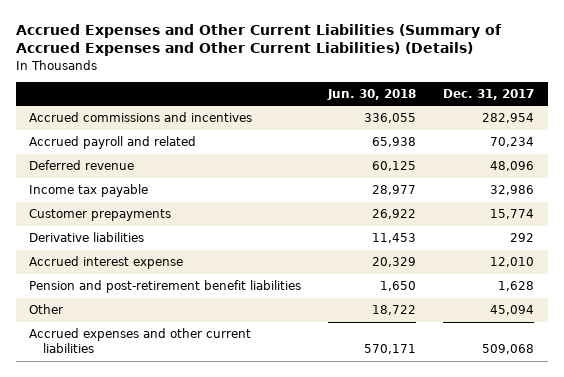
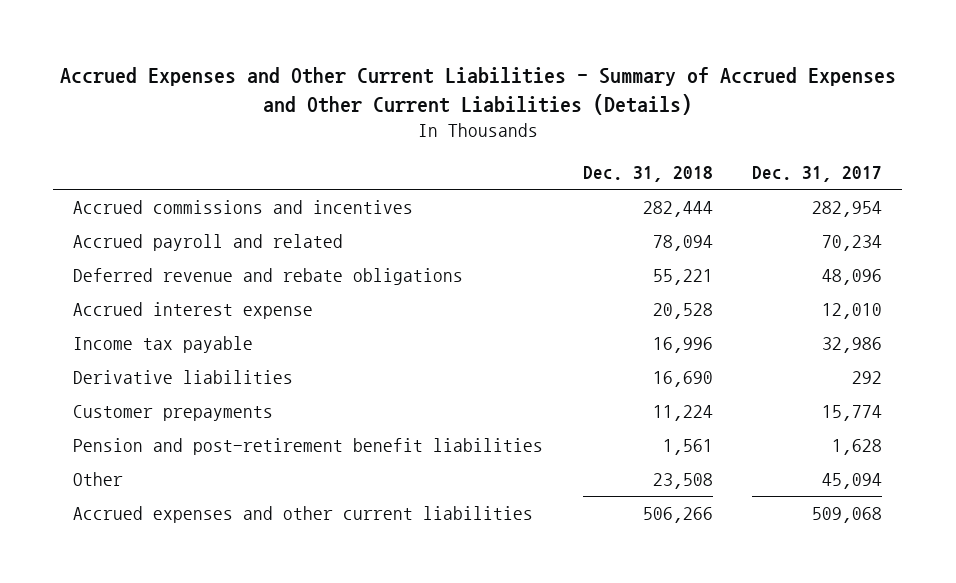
- Accrued Expenses and Other Current Liabilities (Summary of Accrued Expenses and Other Current Liabilities) (Details)
+ Accrued Expenses and Other Current Liabilities - Summary of Accrued Expenses and Other Current Liabilities (Details)
- | Jun. 30, 2018 | Dec. 31, 2017
+ | Dec. 31, 2018 | Dec. 31, 2017
- Deferred revenue | 60,125 | 48,096
+ Deferred revenue and rebate obligations | 55,221 | 48,096
moved up: Accrued interest expense | 20,528 | 12,010
moved down: Customer prepayments | 11,224 | 15,774

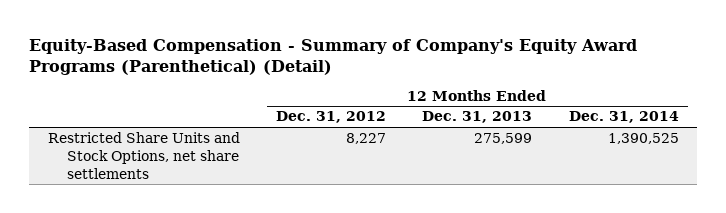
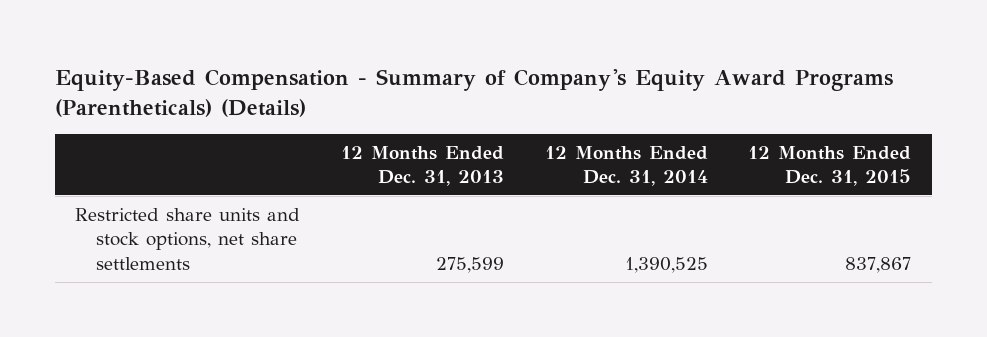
- Equity-Based Compensation - Summary of Company's Equity Award Programs (Parenthetical) (Detail)
+ Equity-Based Compensation - Summary of Company's Equity Award Programs (Parentheticals) (Details)
- | 12 Months Ended Dec. 31, 2012 | 12 Months Ended Dec. 31, 2013 | 12 Months Ended Dec. 31, 2014
+ | 12 Months Ended Dec. 31, 2013 | 12 Months Ended Dec. 31, 2014 | 12 Months Ended Dec. 31, 2015
- Restricted Share Units and Stock Options, net share settlements | 8,227 | 275,599 | 1,390,525
+ Restricted share units and stock options, net share settlements | 275,599 | 1,390,525 | 837,867

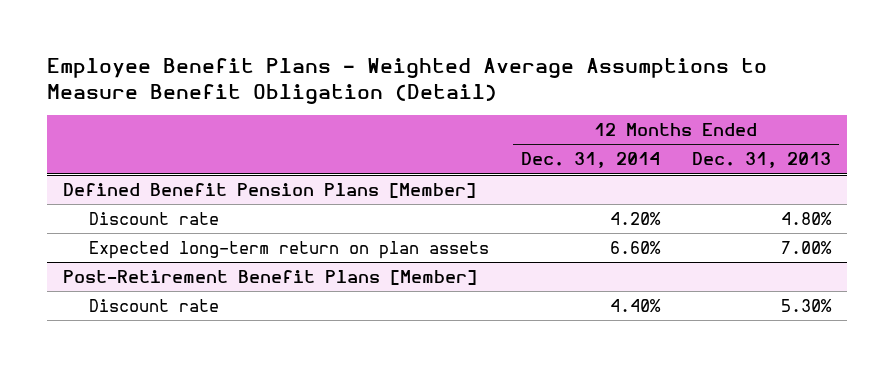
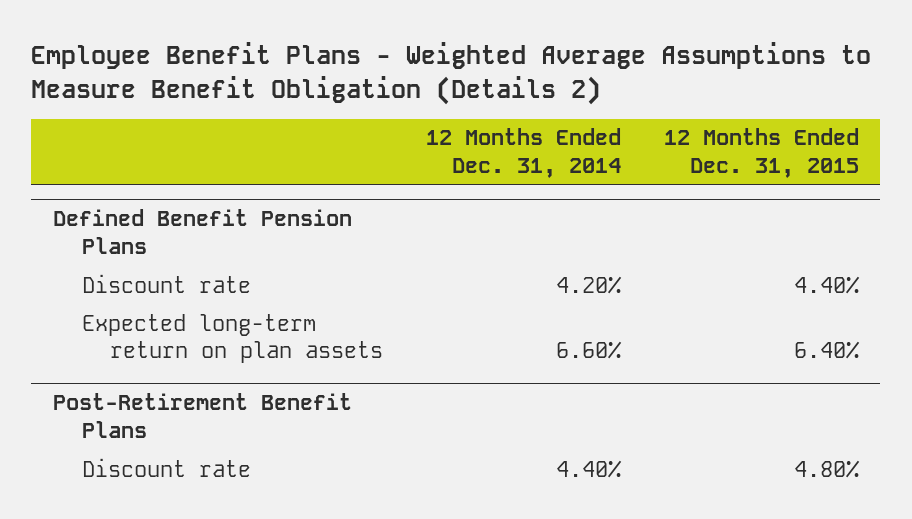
- Employee Benefit Plans - Weighted Average Assumptions to Measure Benefit Obligation (Detail)
+ Employee Benefit Plans - Weighted Average Assumptions to Measure Benefit Obligation (Details 2)
- | 12 Months Ended Dec. 31, 2014 | 12 Months Ended Dec. 31, 2013
+ | 12 Months Ended Dec. 31, 2014 | 12 Months Ended Dec. 31, 2015
- Defined Benefit Pension Plans [Member]
+ Defined Benefit Pension Plans
- Post-Retirement Benefit Plans [Member]
+ Post-Retirement Benefit Plans

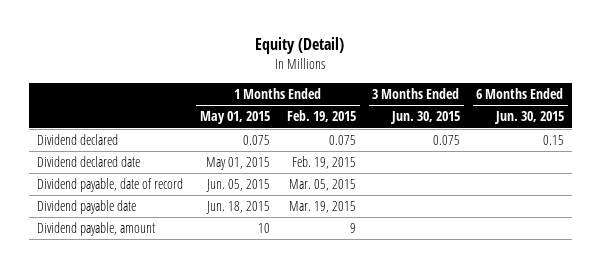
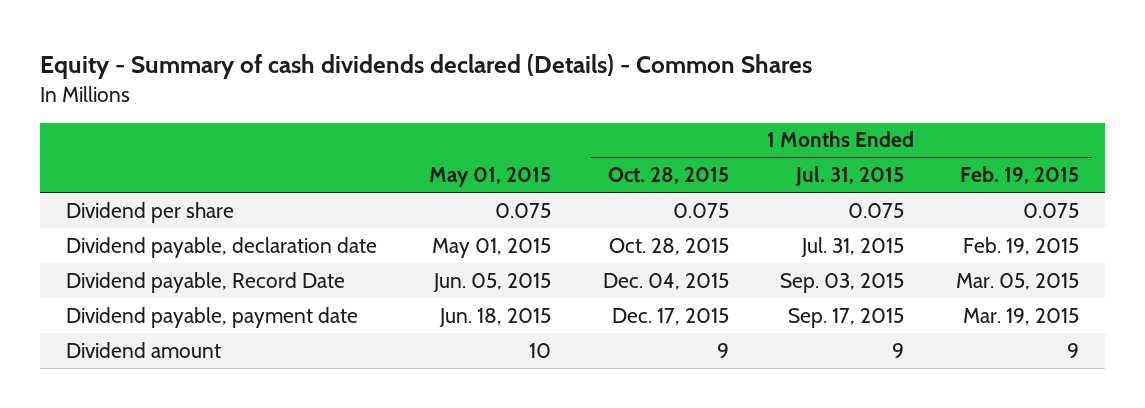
- Equity (Detail)
+ Equity - Summary of cash dividends declared (Details) - Common Shares
- | 1 Months Ended May 01, 2015 | 1 Months Ended Feb. 19, 2015 | 3 Months Ended Jun. 30, 2015 | 6 Months Ended Jun. 30, 2015
+ | May 01, 2015 | 1 Months Ended Oct. 28, 2015 | 1 Months Ended Jul. 31, 2015 | 1 Months Ended Feb. 19, 2015
- Dividend declared | 0.075 | 0.075 | 0.075 | 0.15
- Dividend declared date | May 01, 2015 | Feb. 19, 2015 | |
- Dividend payable, date of record | Jun. 05, 2015 | Mar. 05, 2015 | |
- Dividend payable date | Jun. 18, 2015 | Mar. 19, 2015 | |
- Dividend payable, amount | 10 | 9 | |
+ Dividend per share | 0.075 | 0.075 | 0.075 | 0.075
+ Dividend payable, declaration date | May 01, 2015 | Oct. 28, 2015 | Jul. 31, 2015 | Feb. 19, 2015
+ Dividend payable, Record Date | Jun. 05, 2015 | Dec. 04, 2015 | Sep. 03, 2015 | Mar. 05, 2015
+ Dividend payable, payment date | Jun. 18, 2015 | Dec. 17, 2015 | Sep. 17, 2015 | Mar. 19, 2015
+ Dividend amount | 10 | 9 | 9 | 9

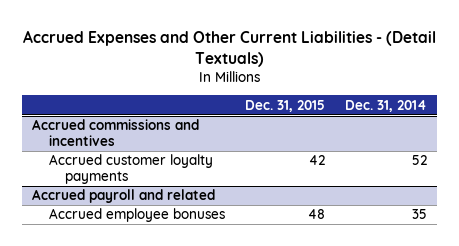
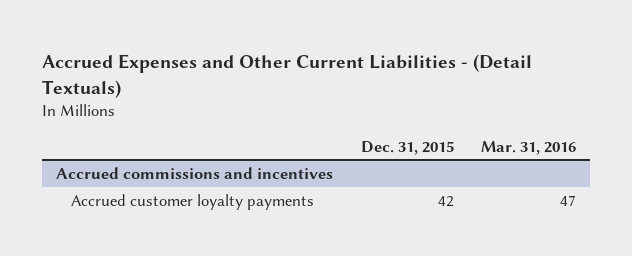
- | Dec. 31, 2015 | Dec. 31, 2014
+ | Dec. 31, 2015 | Mar. 31, 2016
- Accrued payroll and related
- Accrued employee bonuses | 48 | 35

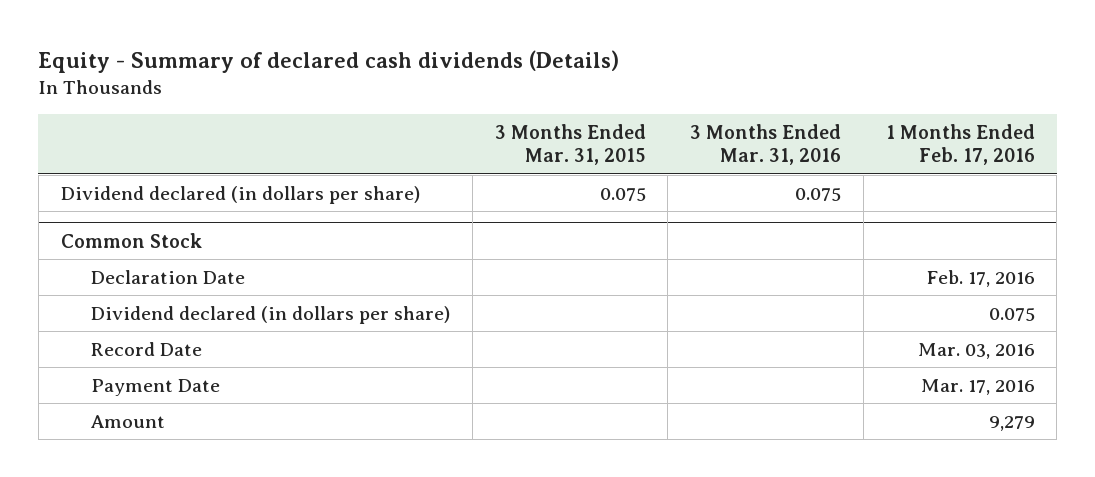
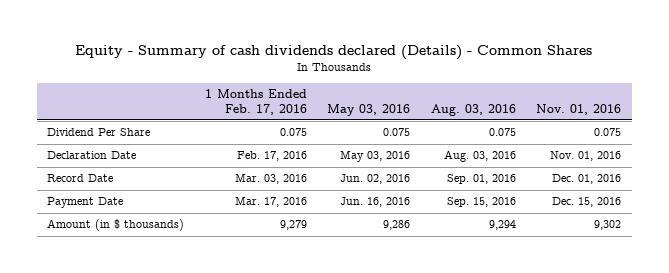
- Equity - Summary of declared cash dividends (Details)
+ Equity - Summary of cash dividends declared (Details) - Common Shares
- | 3 Months Ended Mar. 31, 2015 | 3 Months Ended Mar. 31, 2016 | 1 Months Ended Feb. 17, 2016
+ | 1 Months Ended Feb. 17, 2016 | May 03, 2016 | Aug. 03, 2016 | Nov. 01, 2016
- Dividend declared (in dollars per share) | 0.075 | 0.075 |
- Common Stock
+ Dividend Per Share | 0.075 | 0.075 | 0.075 | 0.075
- Dividend declared (in dollars per share) | | | 0.075
- Amount | | | 9,279
+ Amount (in $ thousands) | 9,279 | 9,286 | 9,294 | 9,302

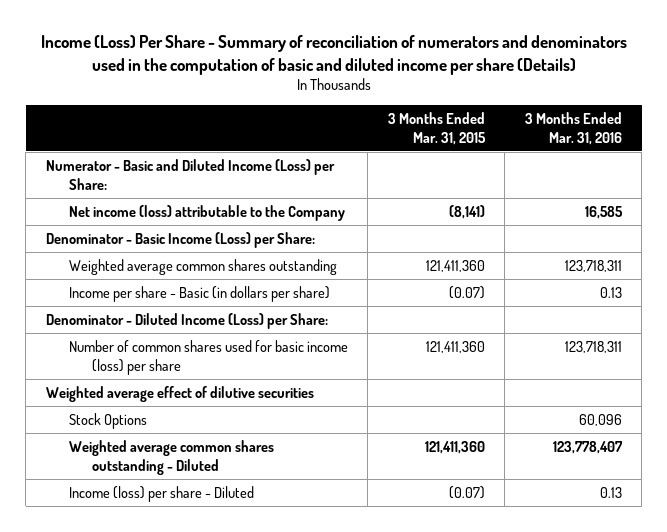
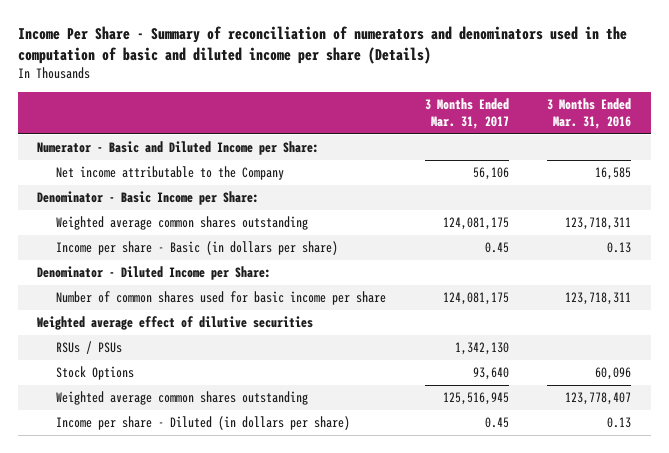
- Income (Loss) Per Share - Summary of reconciliation of numerators and denominators used in the computation of basic and diluted income per share (Details)
+ Income Per Share - Summary of reconciliation of numerators and denominators used in the computation of basic and diluted income per share (Details)
- | 3 Months Ended Mar. 31, 2015 | 3 Months Ended Mar. 31, 2016
+ | 3 Months Ended Mar. 31, 2017 | 3 Months Ended Mar. 31, 2016
- Numerator - Basic and Diluted Income (Loss) per Share:
- Net income (loss) attributable to the Company | (8,141) | 16,585
- Denominator - Basic Income (Loss) per Share:
+ Numerator - Basic and Diluted Income per Share:
+ Net income attributable to the Company | 56,106 | 16,585
+ Denominator - Basic Income per Share:
- Denominator - Diluted Income (Loss) per Share:
- Number of common shares used for basic income (loss) per share | 121,411,360 | 123,718,311
+ Denominator - Diluted Income per Share:
+ Number of common shares used for basic income per share | 124,081,175 | 123,718,311
+ RSUs / PSUs | 1,342,130 |
- Weighted average common shares outstanding - Diluted | 121,411,360 | 123,778,407
- Income (loss) per share - Diluted | (0.07) | 0.13
+ Weighted average common shares outstanding | 125,516,945 | 123,778,407
+ Income per share - Diluted (in dollars per share) | 0.45 | 0.13

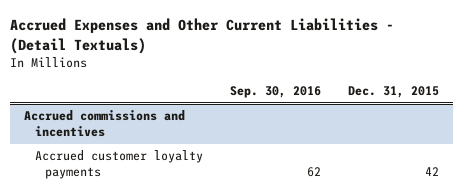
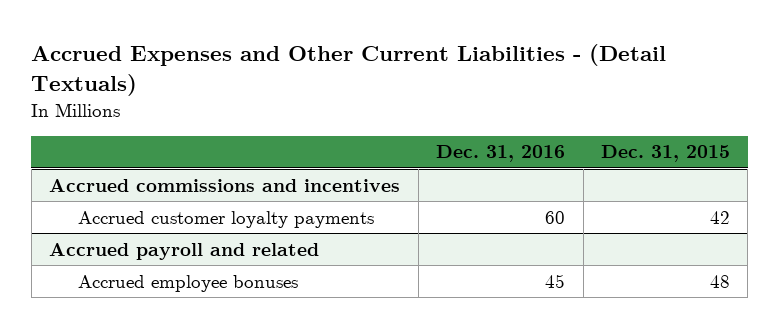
- | Sep. 30, 2016 | Dec. 31, 2015
+ | Dec. 31, 2016 | Dec. 31, 2015
+ Accrued payroll and related
+ Accrued employee bonuses | 45 | 48

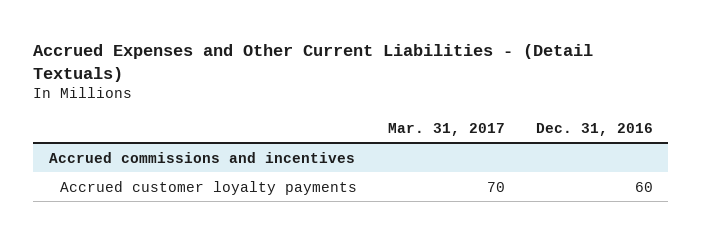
- | Dec. 31, 2016 | Dec. 31, 2015
+ | Mar. 31, 2017 | Dec. 31, 2016
- Accrued payroll and related
- Accrued employee bonuses | 45 | 48

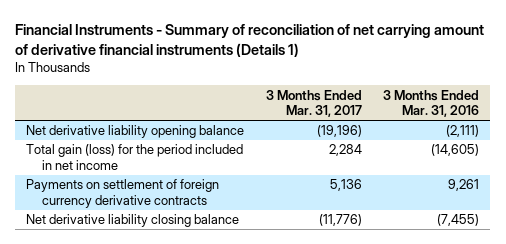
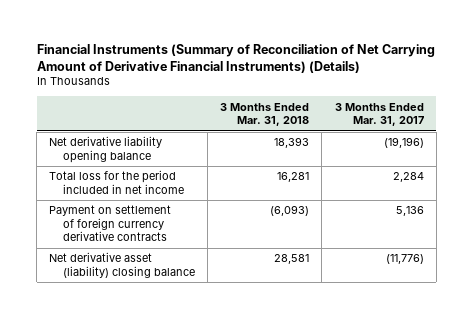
- Financial Instruments - Summary of reconciliation of net carrying amount of derivative financial instruments (Details 1)
+ Financial Instruments (Summary of Reconciliation of Net Carrying Amount of Derivative Financial Instruments) (Details)
- | 3 Months Ended Mar. 31, 2017 | 3 Months Ended Mar. 31, 2016
+ | 3 Months Ended Mar. 31, 2018 | 3 Months Ended Mar. 31, 2017
- Total gain (loss) for the period included in net income | 2,284 | (14,605)
- Payments on settlement of foreign currency derivative contracts | 5,136 | 9,261
- Net derivative liability closing balance | (11,776) | (7,455)
+ Total loss for the period included in net income | 16,281 | 2,284
+ Payment on settlement of foreign currency derivative contracts | (6,093) | 5,136
+ Net derivative asset (liability) closing balance | 28,581 | (11,776)

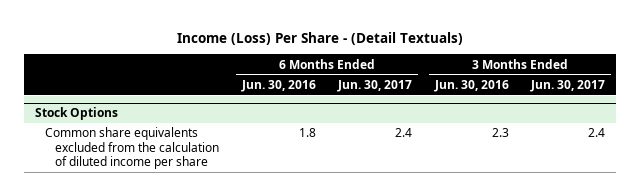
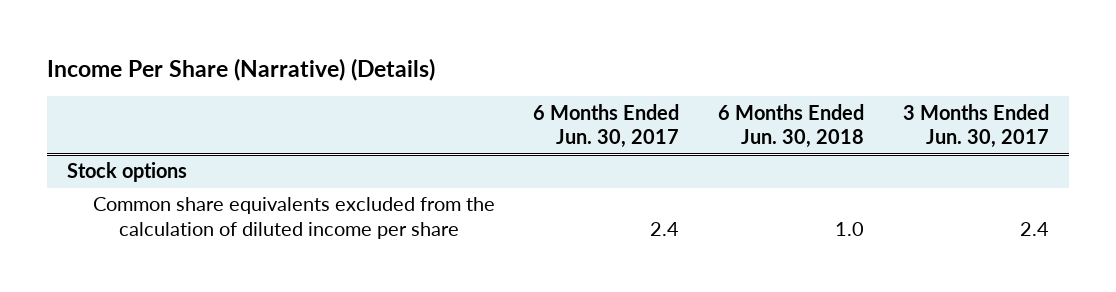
- Income (Loss) Per Share - (Detail Textuals)
+ Income Per Share (Narrative) (Details)
- | 6 Months Ended Jun. 30, 2016 | 6 Months Ended Jun. 30, 2017 | 3 Months Ended Jun. 30, 2016 | 3 Months Ended Jun. 30, 2017
+ | 6 Months Ended Jun. 30, 2017 | 6 Months Ended Jun. 30, 2018 | 3 Months Ended Jun. 30, 2017
- Stock Options
+ Stock options

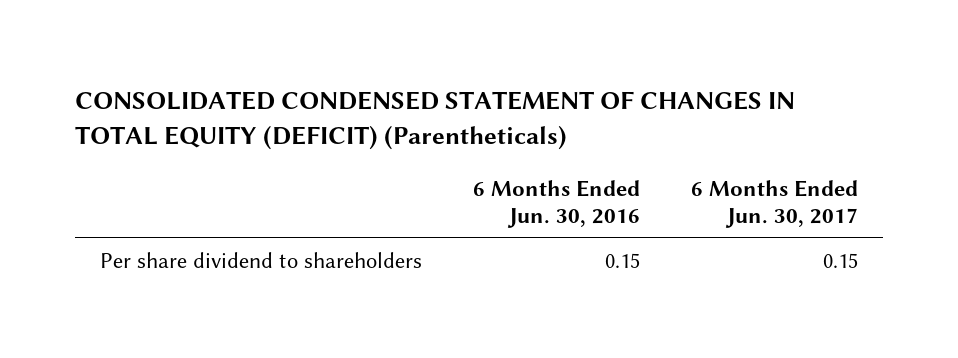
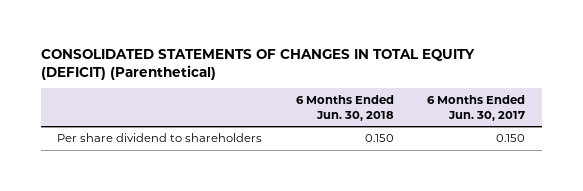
- CONSOLIDATED CONDENSED STATEMENT OF CHANGES IN TOTAL EQUITY (DEFICIT) (Parentheticals)
+ CONSOLIDATED STATEMENTS OF CHANGES IN TOTAL EQUITY (DEFICIT) (Parenthetical)
- | 6 Months Ended Jun. 30, 2016 | 6 Months Ended Jun. 30, 2017
+ | 6 Months Ended Jun. 30, 2018 | 6 Months Ended Jun. 30, 2017
- Per share dividend to shareholders | 0.15 | 0.15
+ Per share dividend to shareholders | 0.150 | 0.150

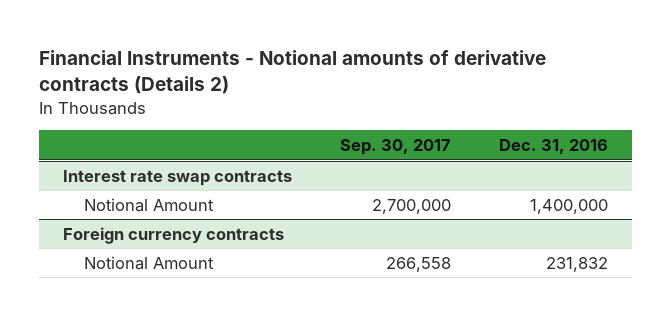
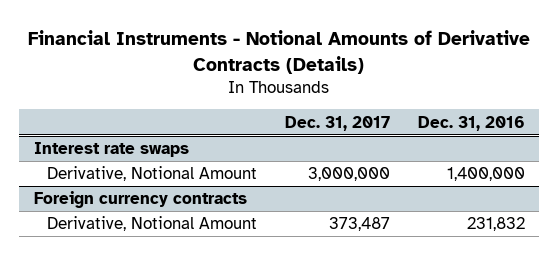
- Financial Instruments - Notional amounts of derivative contracts (Details 2)
+ Financial Instruments - Notional Amounts of Derivative Contracts (Details)
- | Sep. 30, 2017 | Dec. 31, 2016
+ | Dec. 31, 2017 | Dec. 31, 2016
- Interest rate swap contracts
- Notional Amount | 2,700,000 | 1,400,000
+ Interest rate swaps
+ Derivative, Notional Amount | 3,000,000 | 1,400,000
@ Foreign currency contracts
- Notional Amount | 266,558 | 231,832
+ Derivative, Notional Amount | 373,487 | 231,832

